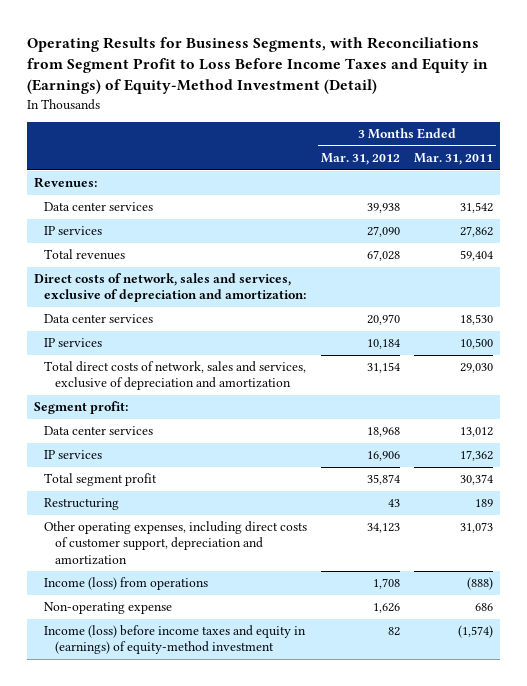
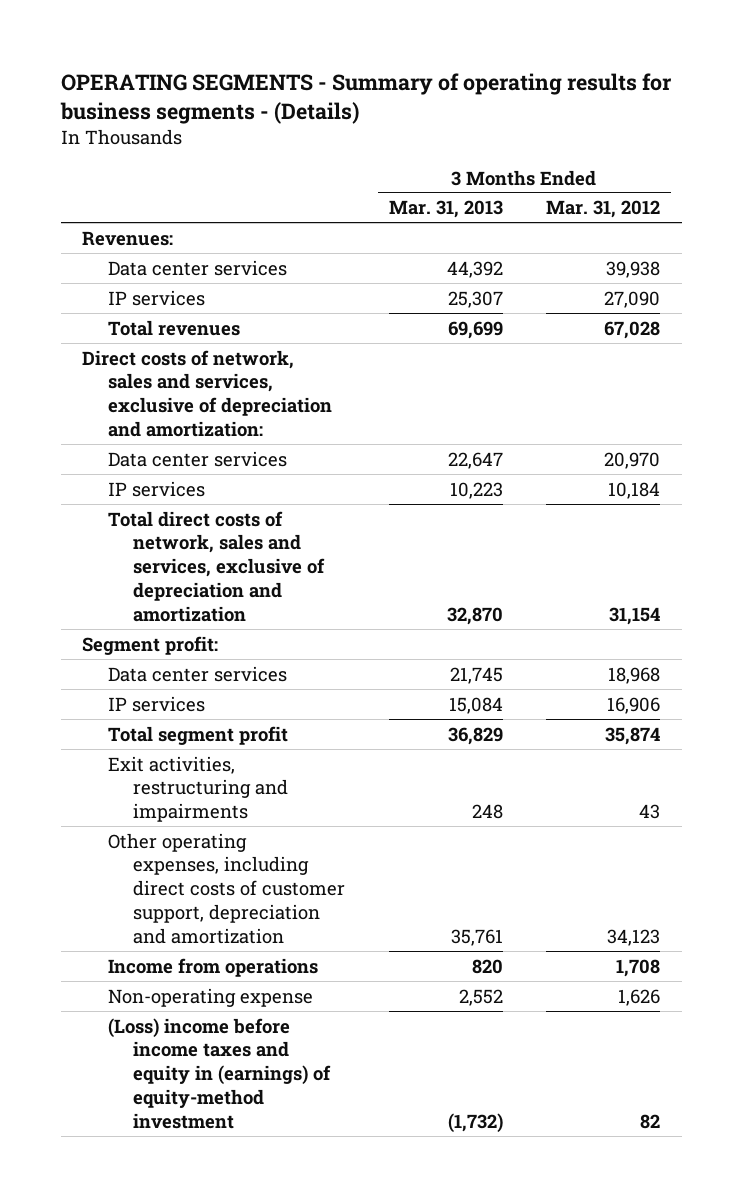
- Operating Results for Business Segments, with Reconciliations from Segment Profit to Loss Before Income Taxes and Equity in (Earnings) of Equity-Method Investment (Detail)
+ OPERATING SEGMENTS - Summary of operating results for business segments - (Details)
- | 3 Months Ended Mar. 31, 2012 | 3 Months Ended Mar. 31, 2011
+ | 3 Months Ended Mar. 31, 2013 | 3 Months Ended Mar. 31, 2012
- Restructuring | 43 | 189
+ Exit activities, restructuring and impairments | 248 | 43
- Income (loss) from operations | 1,708 | (888)
+ Income from operations | 820 | 1,708
- Income (loss) before income taxes and equity in (earnings) of equity-method investment | 82 | (1,574)
+ (Loss) income before income taxes and equity in (earnings) of equity-method investment | (1,732) | 82

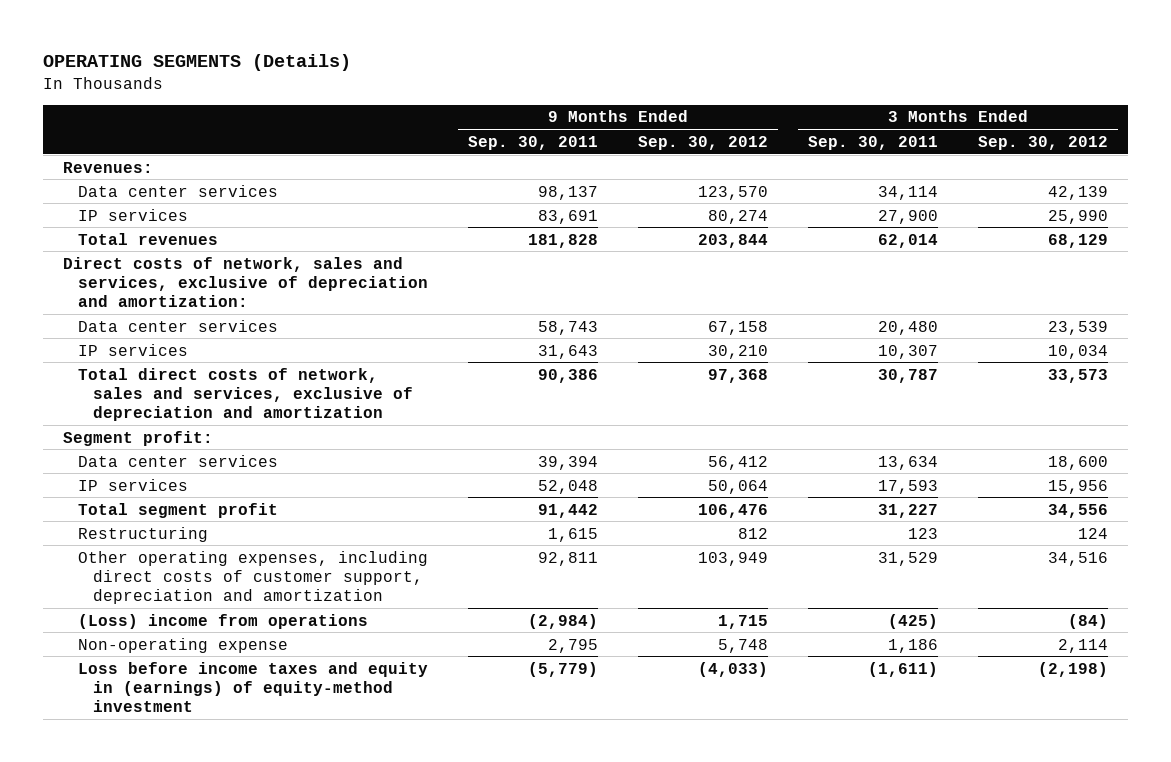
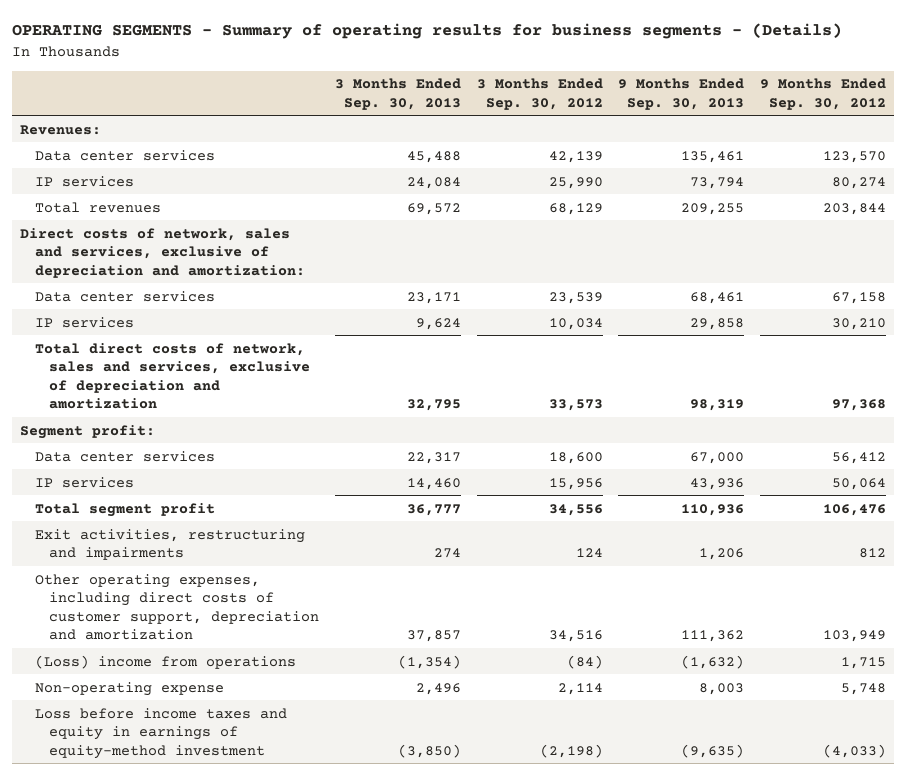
- OPERATING SEGMENTS (Details)
+ OPERATING SEGMENTS - Summary of operating results for business segments - (Details)
- | 9 Months Ended Sep. 30, 2011 | 9 Months Ended Sep. 30, 2012 | 3 Months Ended Sep. 30, 2011 | 3 Months Ended Sep. 30, 2012
+ | 3 Months Ended Sep. 30, 2013 | 3 Months Ended Sep. 30, 2012 | 9 Months Ended Sep. 30, 2013 | 9 Months Ended Sep. 30, 2012
- Restructuring | 1,615 | 812 | 123 | 124
+ Exit activities, restructuring and impairments | 274 | 124 | 1,206 | 812
- Loss before income taxes and equity in (earnings) of equity-method investment | (5,779) | (4,033) | (1,611) | (2,198)
+ Loss before income taxes and equity in earnings of equity-method investment | (3,850) | (2,198) | (9,635) | (4,033)

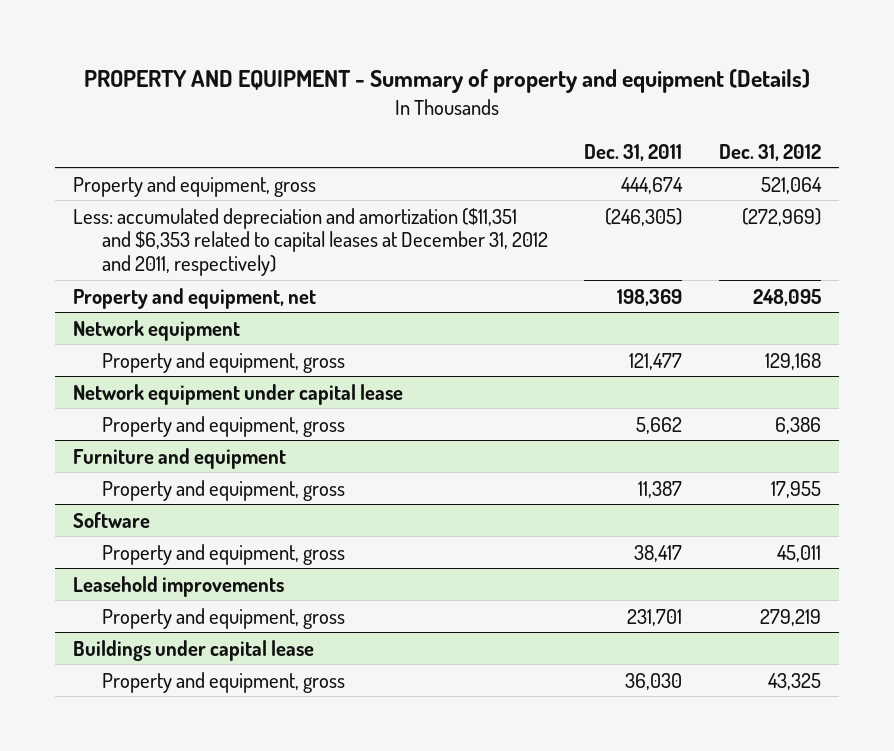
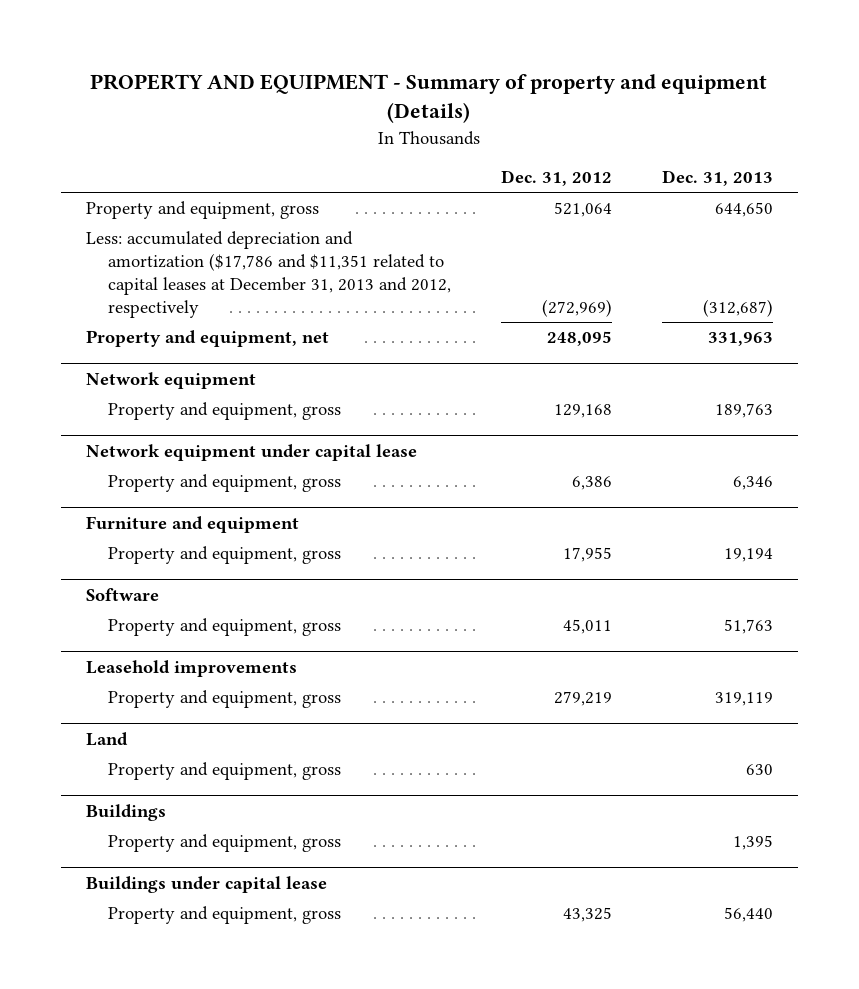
- | Dec. 31, 2011 | Dec. 31, 2012
+ | Dec. 31, 2012 | Dec. 31, 2013
- Less: accumulated depreciation and amortization ($11,351 and $6,353 related to capital leases at December 31, 2012 and 2011, respectively) | (246,305) | (272,969)
+ Less: accumulated depreciation and amortization ($17,786 and $11,351 related to capital leases at December 31, 2013 and 2012, respectively | (272,969) | (312,687)
+ Land
+ Property and equipment, gross | | 630
+ Buildings
+ Property and equipment, gross | | 1,395

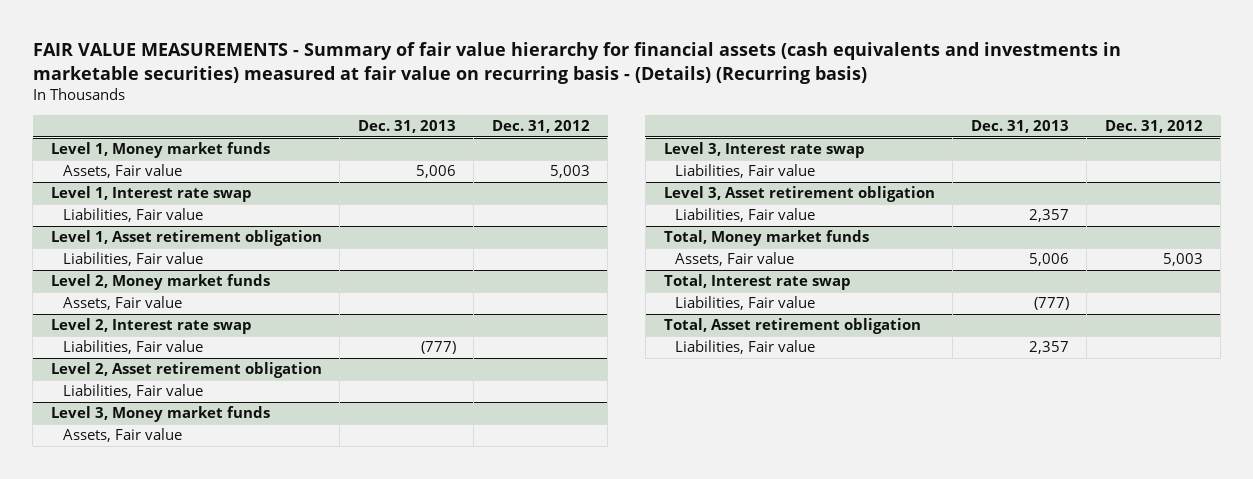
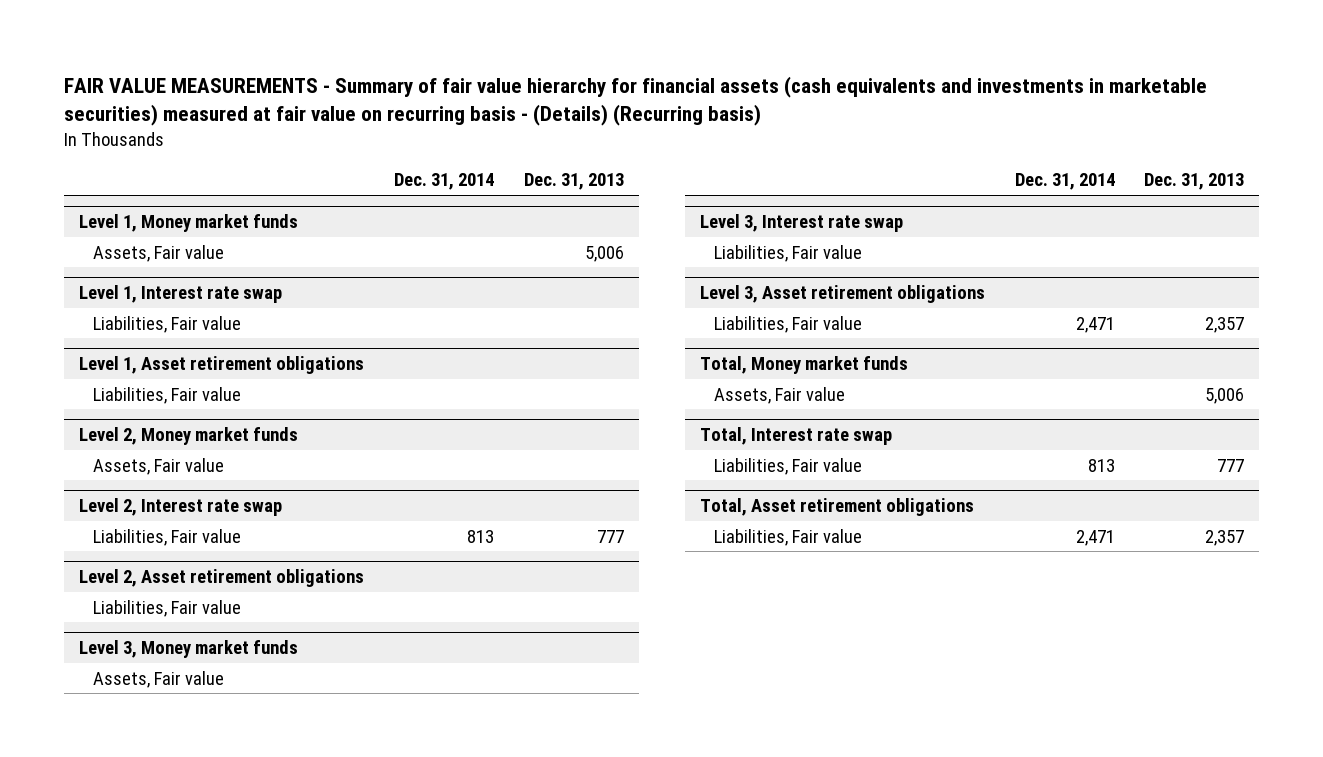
- | Dec. 31, 2013 | Dec. 31, 2012
+ | Dec. 31, 2014 | Dec. 31, 2013
- Level 1, Asset retirement obligation
+ Level 1, Asset retirement obligations
@ Level 2, Interest rate swap
- Liabilities, Fair value | (777) |
- Level 2, Asset retirement obligation
@ Level 2, Interest rate swap
+ Liabilities, Fair value | 813 | 777
+ Level 2, Asset retirement obligations
- Level 3, Asset retirement obligation
+ Level 3, Asset retirement obligations
@ Total, Interest rate swap
- Liabilities, Fair value | (777) |
- Total, Asset retirement obligation
@ Total, Interest rate swap
+ Liabilities, Fair value | 813 | 777
+ Total, Asset retirement obligations

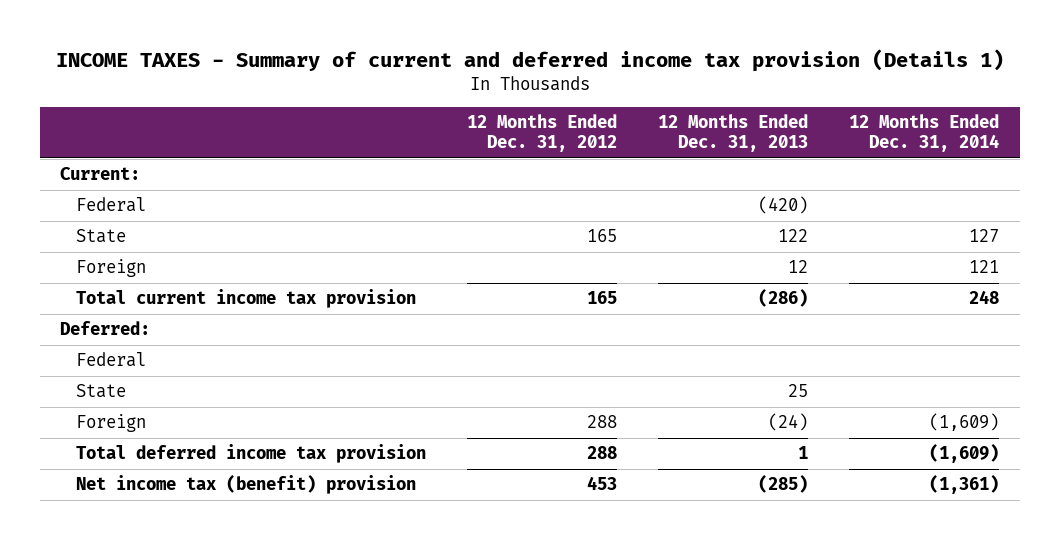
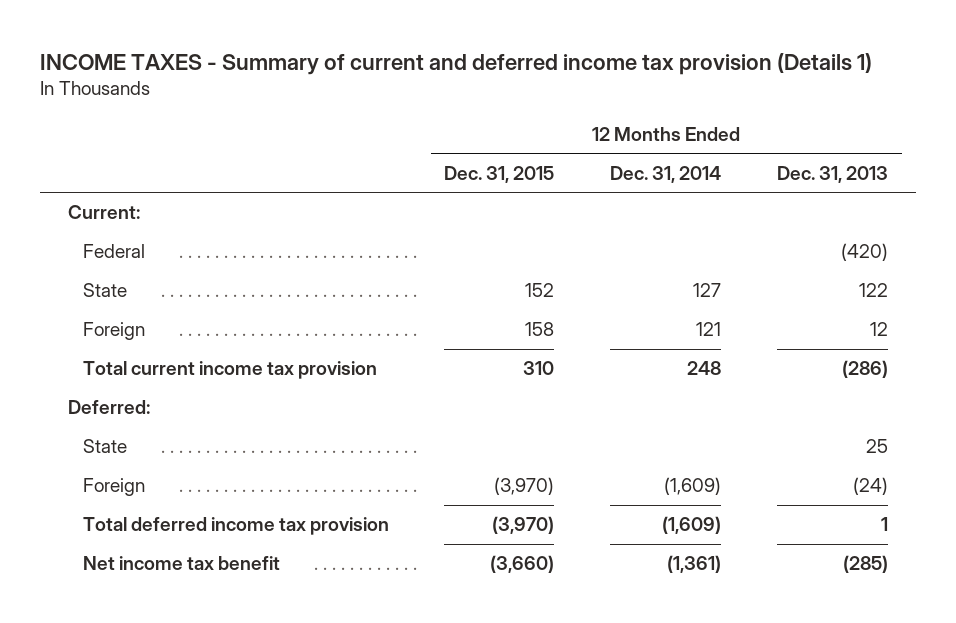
- | 12 Months Ended Dec. 31, 2012 | 12 Months Ended Dec. 31, 2013 | 12 Months Ended Dec. 31, 2014
+ | 12 Months Ended Dec. 31, 2015 | 12 Months Ended Dec. 31, 2014 | 12 Months Ended Dec. 31, 2013
- Federal
- Net income tax (benefit) provision | 453 | (285) | (1,361)
+ Net income tax benefit | (3,660) | (1,361) | (285)

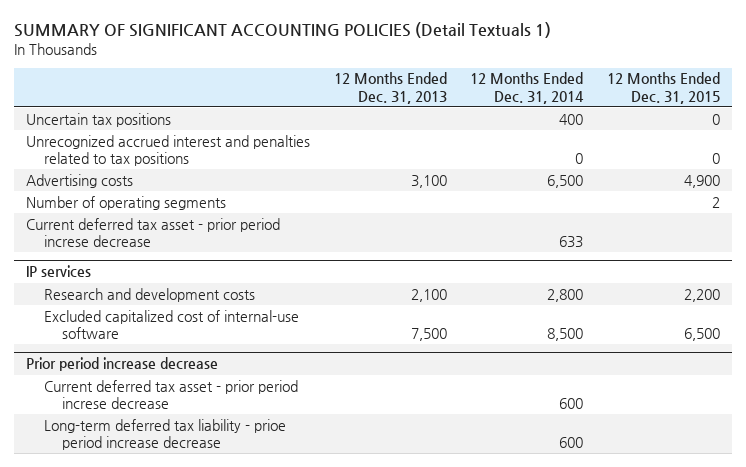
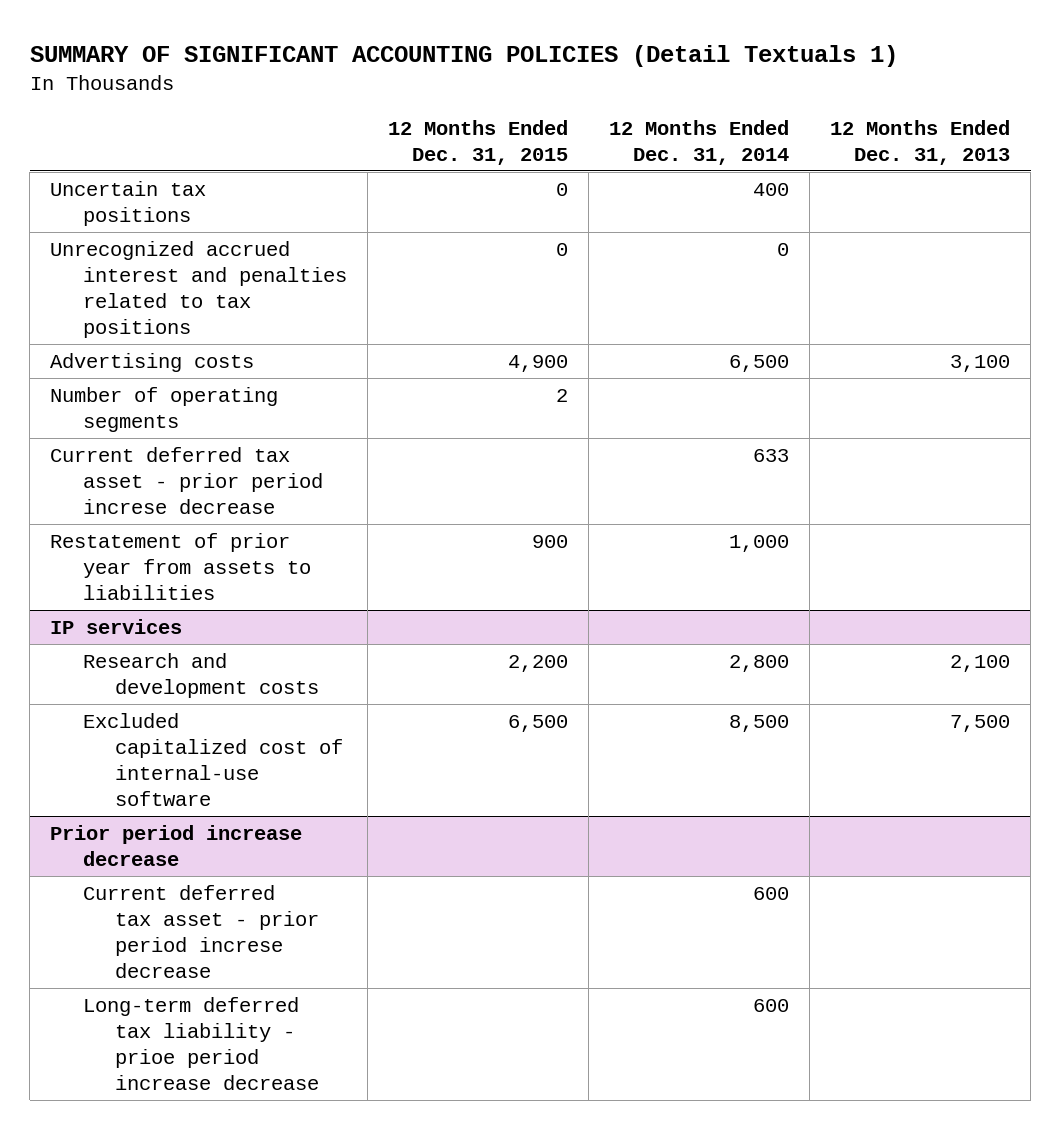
- | 12 Months Ended Dec. 31, 2013 | 12 Months Ended Dec. 31, 2014 | 12 Months Ended Dec. 31, 2015
+ | 12 Months Ended Dec. 31, 2015 | 12 Months Ended Dec. 31, 2014 | 12 Months Ended Dec. 31, 2013
+ Restatement of prior year from assets to liabilities | 900 | 1,000 |

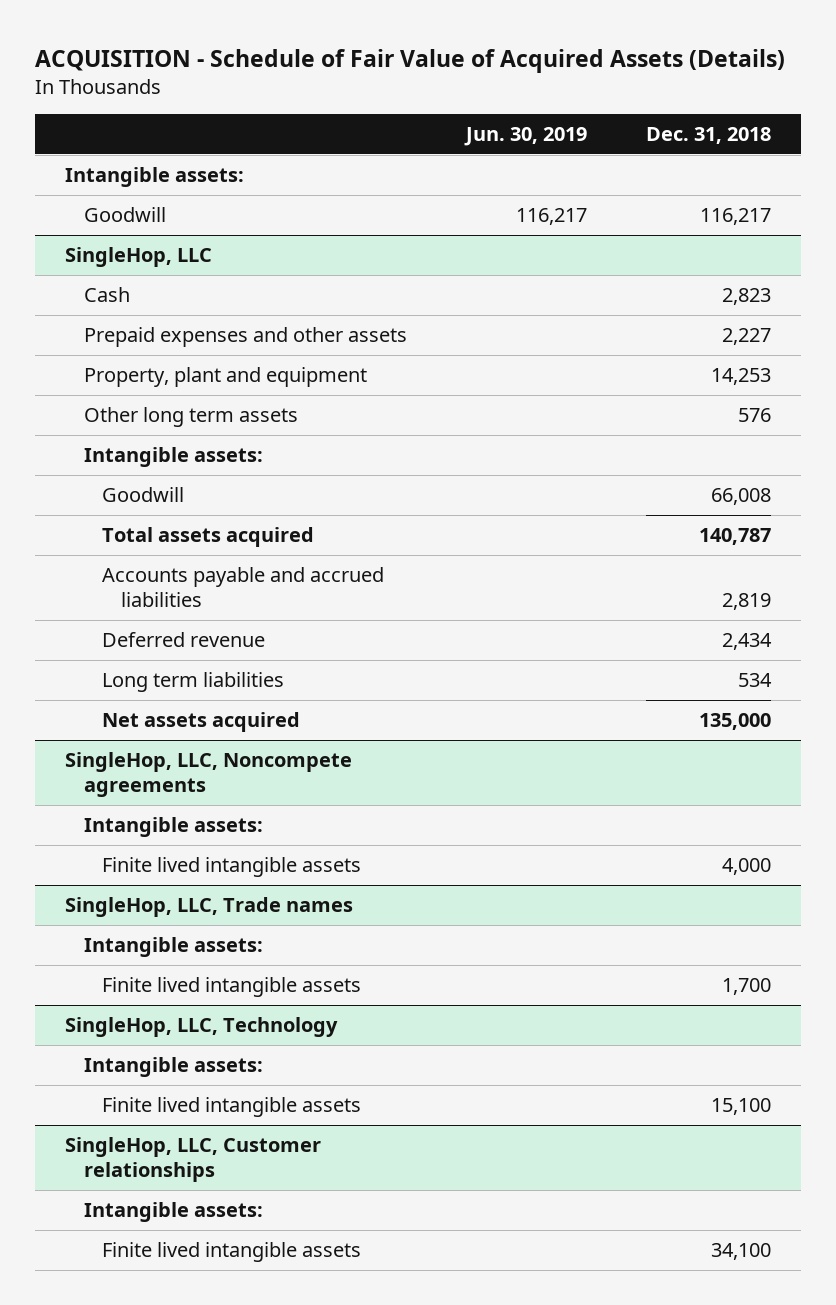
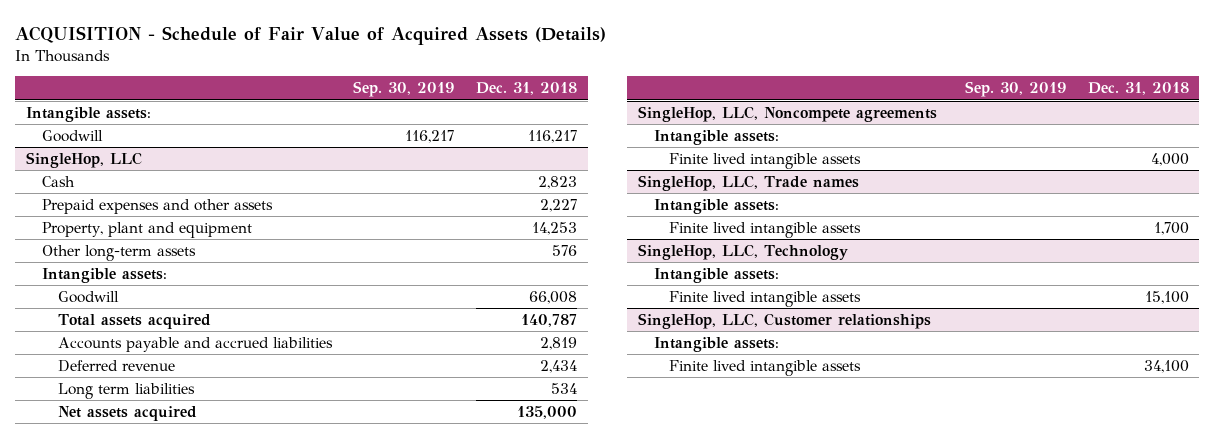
- | Jun. 30, 2019 | Dec. 31, 2018
+ | Sep. 30, 2019 | Dec. 31, 2018
@ SingleHop, LLC
- Other long term assets | | 576
+ Other long-term assets | | 576

